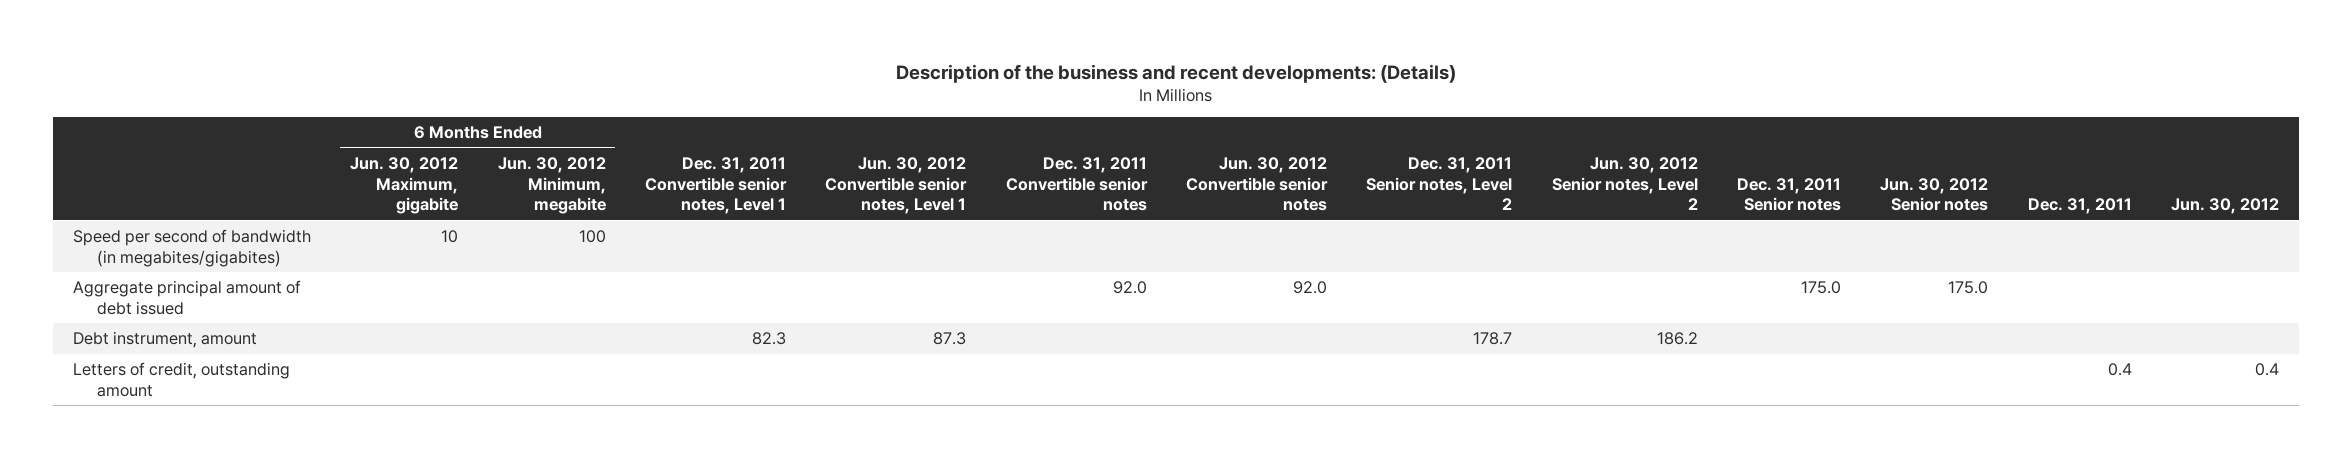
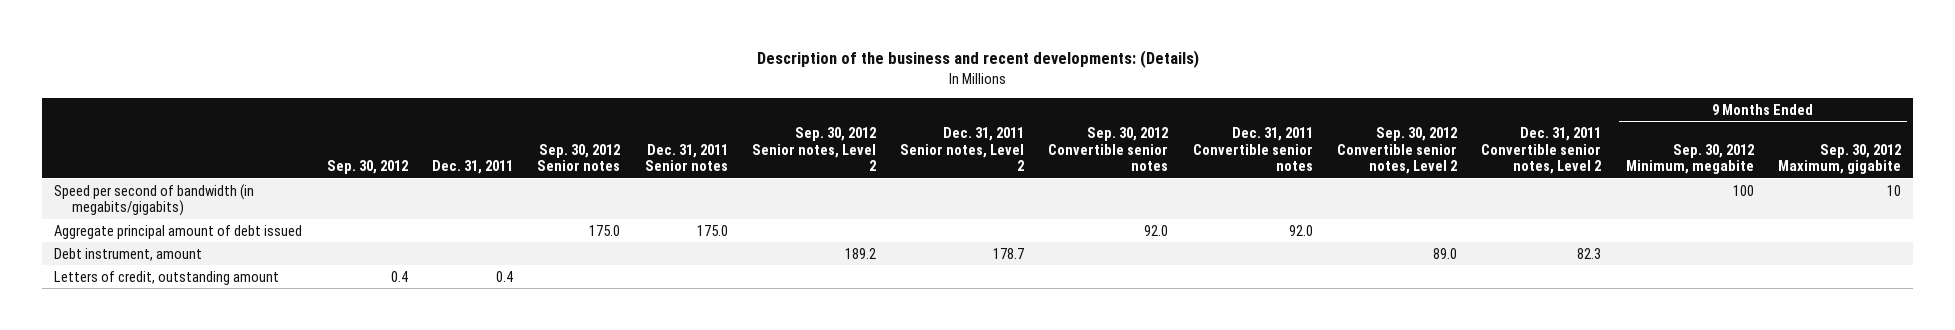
- | 6 Months Ended Jun. 30, 2012 Maximum, gigabite | 6 Months Ended Jun. 30, 2012 Minimum, megabite | Dec. 31, 2011 Convertible senior notes, Level 1 | Jun. 30, 2012 Convertible senior notes, Level 1 | Dec. 31, 2011 Convertible senior notes | Jun. 30, 2012 Convertible senior notes | Dec. 31, 2011 Senior notes, Level 2 | Jun. 30, 2012 Senior notes, Level 2 | Dec. 31, 2011 Senior notes | Jun. 30, 2012 Senior notes | Dec. 31, 2011 | Jun. 30, 2012
+ | Sep. 30, 2012 | Dec. 31, 2011 | Sep. 30, 2012 Senior notes | Dec. 31, 2011 Senior notes | Sep. 30, 2012 Senior notes, Level 2 | Dec. 31, 2011 Senior notes, Level 2 | Sep. 30, 2012 Convertible senior notes | Dec. 31, 2011 Convertible senior notes | Sep. 30, 2012 Convertible senior notes, Level 2 | Dec. 31, 2011 Convertible senior notes, Level 2 | 9 Months Ended Sep. 30, 2012 Minimum, megabite | 9 Months Ended Sep. 30, 2012 Maximum, gigabite
- Speed per second of bandwidth (in megabites/gigabites) | 10 | 100 | | | | | | | | | |
+ Speed per second of bandwidth (in megabits/gigabits) | | | | | | | | | | | 100 | 10

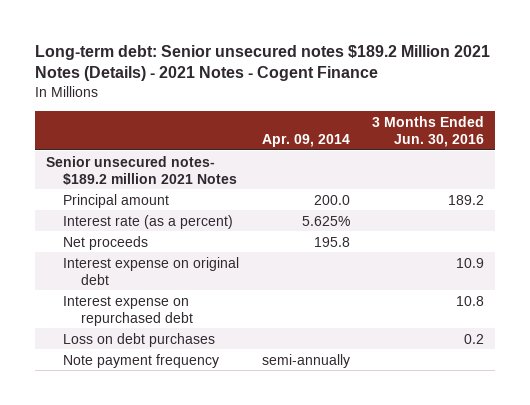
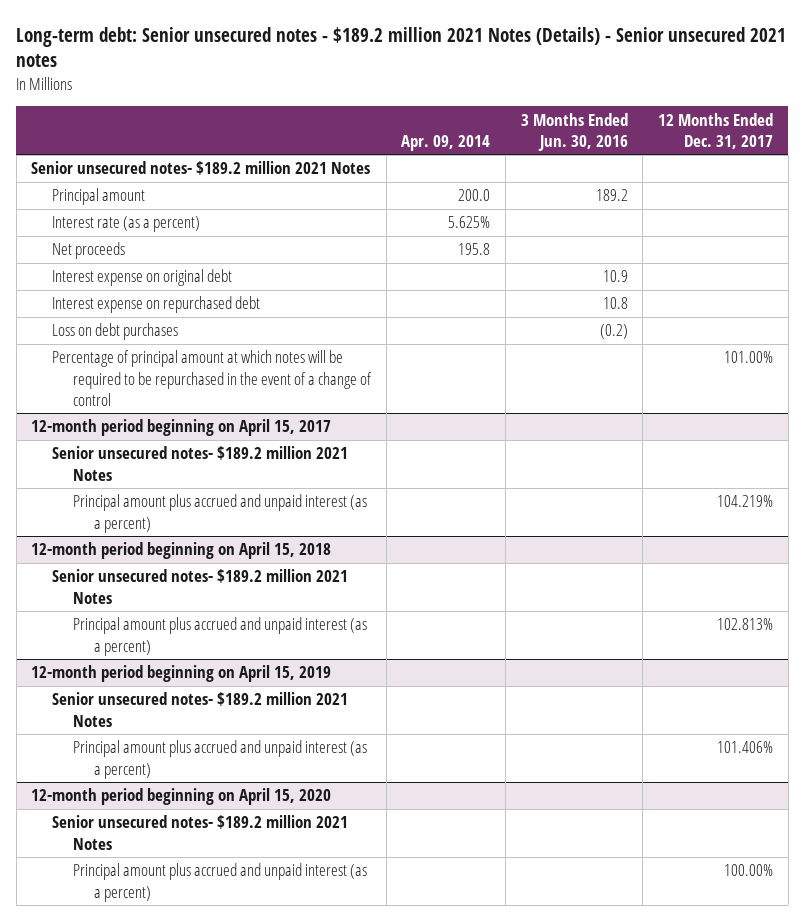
- Long-term debt: Senior unsecured notes $189.2 Million 2021 Notes (Details) - 2021 Notes - Cogent Finance
+ Long-term debt: Senior unsecured notes - $189.2 million 2021 Notes (Details) - Senior unsecured 2021 notes
- | Apr. 09, 2014 | 3 Months Ended Jun. 30, 2016
+ | Apr. 09, 2014 | 3 Months Ended Jun. 30, 2016 | 12 Months Ended Dec. 31, 2017
- Loss on debt purchases | | 0.2
- Note payment frequency | semi-annually |
+ Loss on debt purchases | | (0.2) |
+ Percentage of principal amount at which notes will be required to be repurchased in the event of a change of control | | | 101.00%
+ 12-month period beginning on April 15, 2017
+ Senior unsecured notes- $189.2 million 2021 Notes
+ Principal amount plus accrued and unpaid interest (as a percent) | | | 104.219%
+ 12-month period beginning on April 15, 2018
+ Senior unsecured notes- $189.2 million 2021 Notes
+ Principal amount plus accrued and unpaid interest (as a percent) | | | 102.813%
+ 12-month period beginning on April 15, 2019
+ Senior unsecured notes- $189.2 million 2021 Notes
+ Principal amount plus accrued and unpaid interest (as a percent) | | | 101.406%
+ 12-month period beginning on April 15, 2020
+ Senior unsecured notes- $189.2 million 2021 Notes
+ Principal amount plus accrued and unpaid interest (as a percent) | | | 100.00%

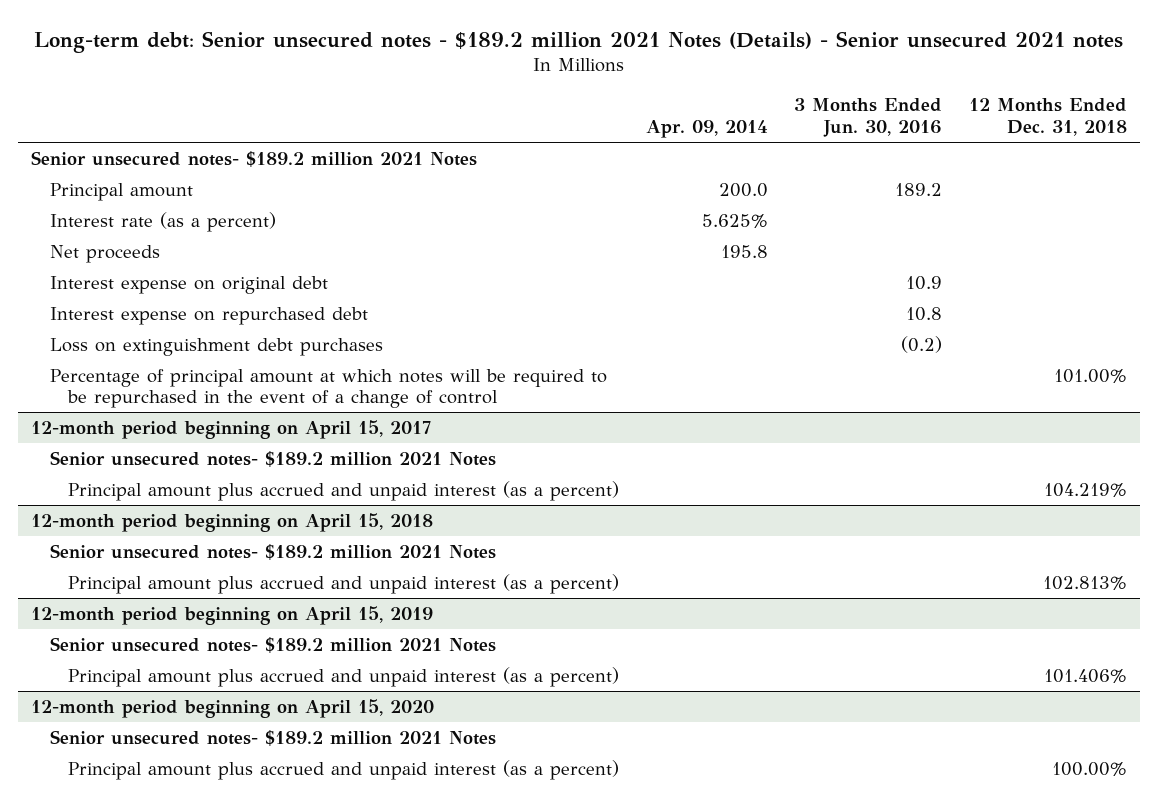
- | Apr. 09, 2014 | 3 Months Ended Jun. 30, 2016 | 12 Months Ended Dec. 31, 2017
+ | Apr. 09, 2014 | 3 Months Ended Jun. 30, 2016 | 12 Months Ended Dec. 31, 2018
- Loss on debt purchases | | (0.2) |
+ Loss on extinguishment debt purchases | | (0.2) |

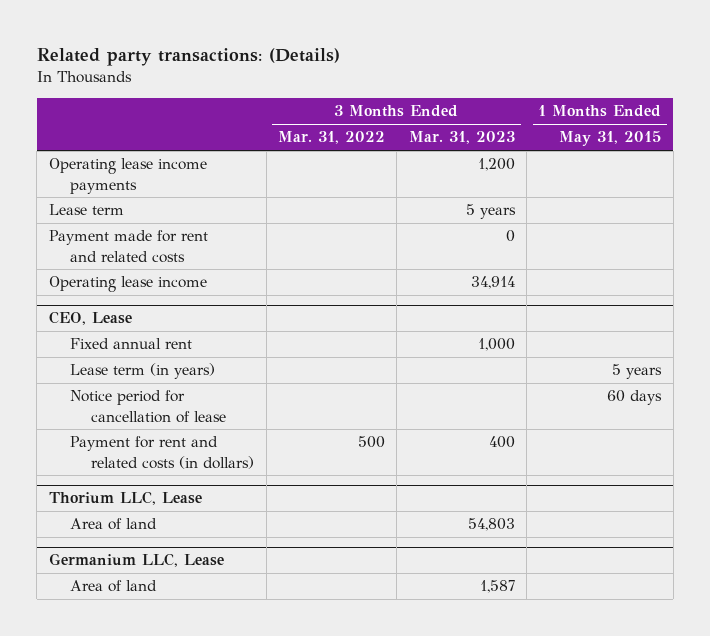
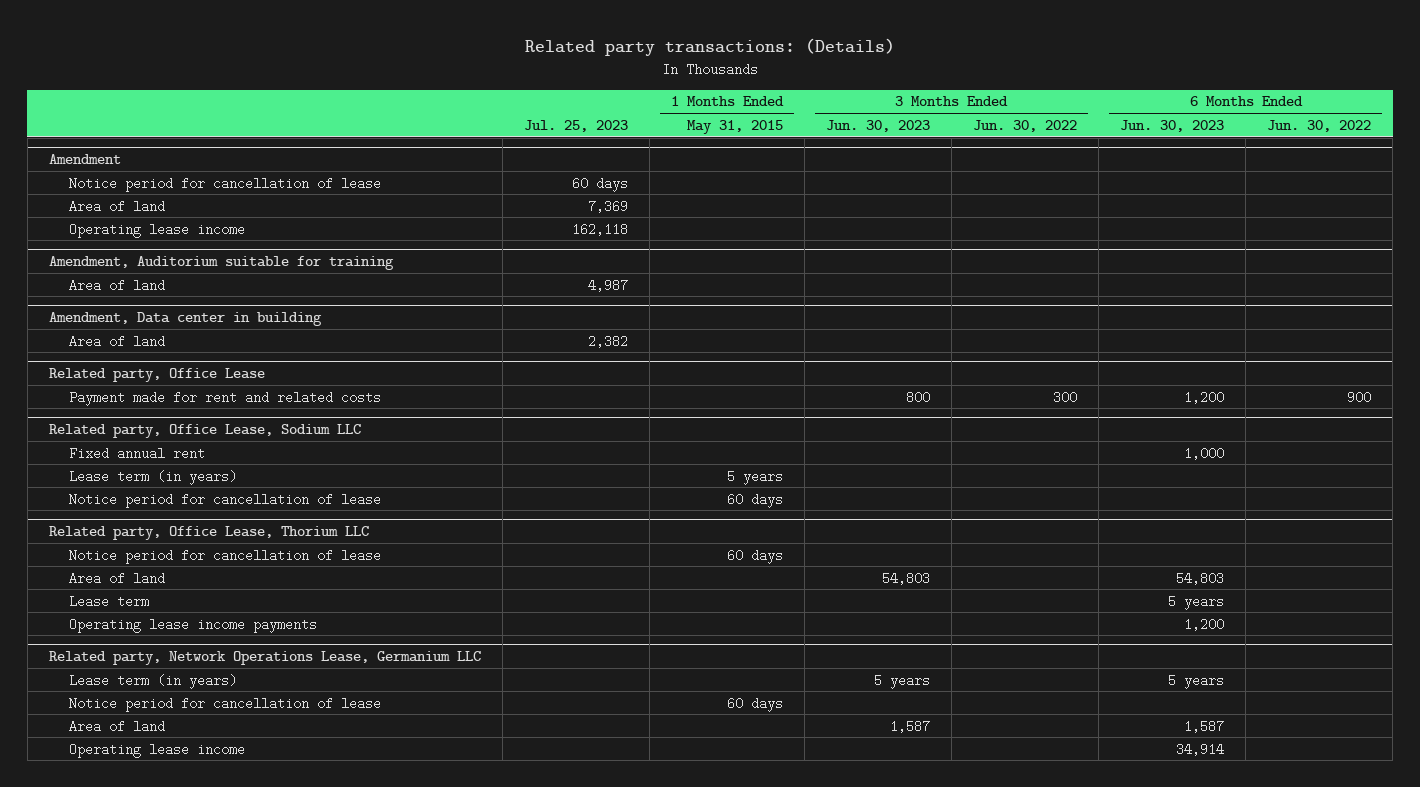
- | 3 Months Ended Mar. 31, 2022 | 3 Months Ended Mar. 31, 2023 | 1 Months Ended May 31, 2015
+ | Jul. 25, 2023 | 1 Months Ended May 31, 2015 | 3 Months Ended Jun. 30, 2023 | 3 Months Ended Jun. 30, 2022 | 6 Months Ended Jun. 30, 2023 | 6 Months Ended Jun. 30, 2022
- Operating lease income payments | | 1,200 |
- Lease term | | 5 years |
- Payment made for rent and related costs | | 0 |
- Operating lease income | | 34,914 |
- CEO, Lease
+ Amendment
+ Notice period for cancellation of lease | 60 days | | | | |
+ Area of land | 7,369 | | | | |
+ Operating lease income | 162,118 | | | | |
+ Amendment, Auditorium suitable for training
+ Area of land | 4,987 | | | | |
+ Amendment, Data center in building
+ Area of land | 2,382 | | | | |
+ Related party, Office Lease
+ Payment made for rent and related costs | | | 800 | 300 | 1,200 | 900
+ Related party, Office Lease, Sodium LLC
- Payment for rent and related costs (in dollars) | 500 | 400 |
- Thorium LLC, Lease
+ Related party, Office Lease, Thorium LLC
+ Notice period for cancellation of lease | | 60 days | | | |
- Germanium LLC, Lease
+ Lease term | | | | | 5 years |
+ Operating lease income payments | | | | | 1,200 |
+ Related party, Network Operations Lease, Germanium LLC
+ Lease term (in years) | | | 5 years | | 5 years |
+ Notice period for cancellation of lease | | 60 days | | | |
+ Operating lease income | | | | | 34,914 |

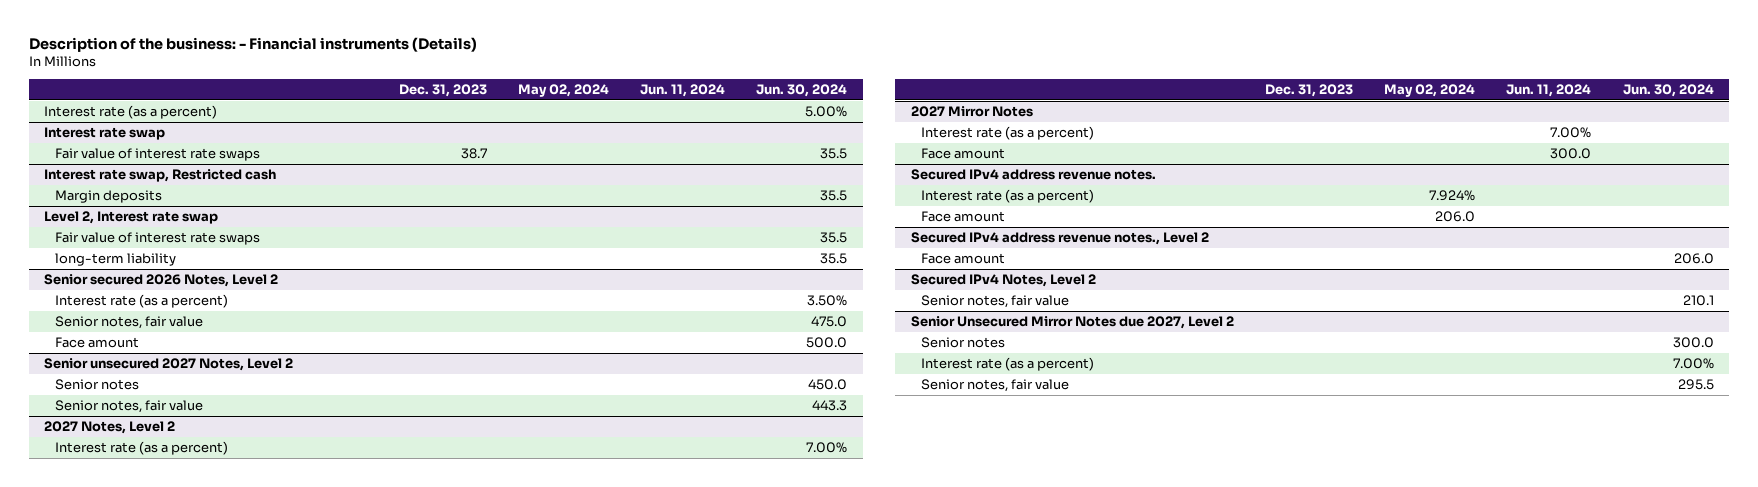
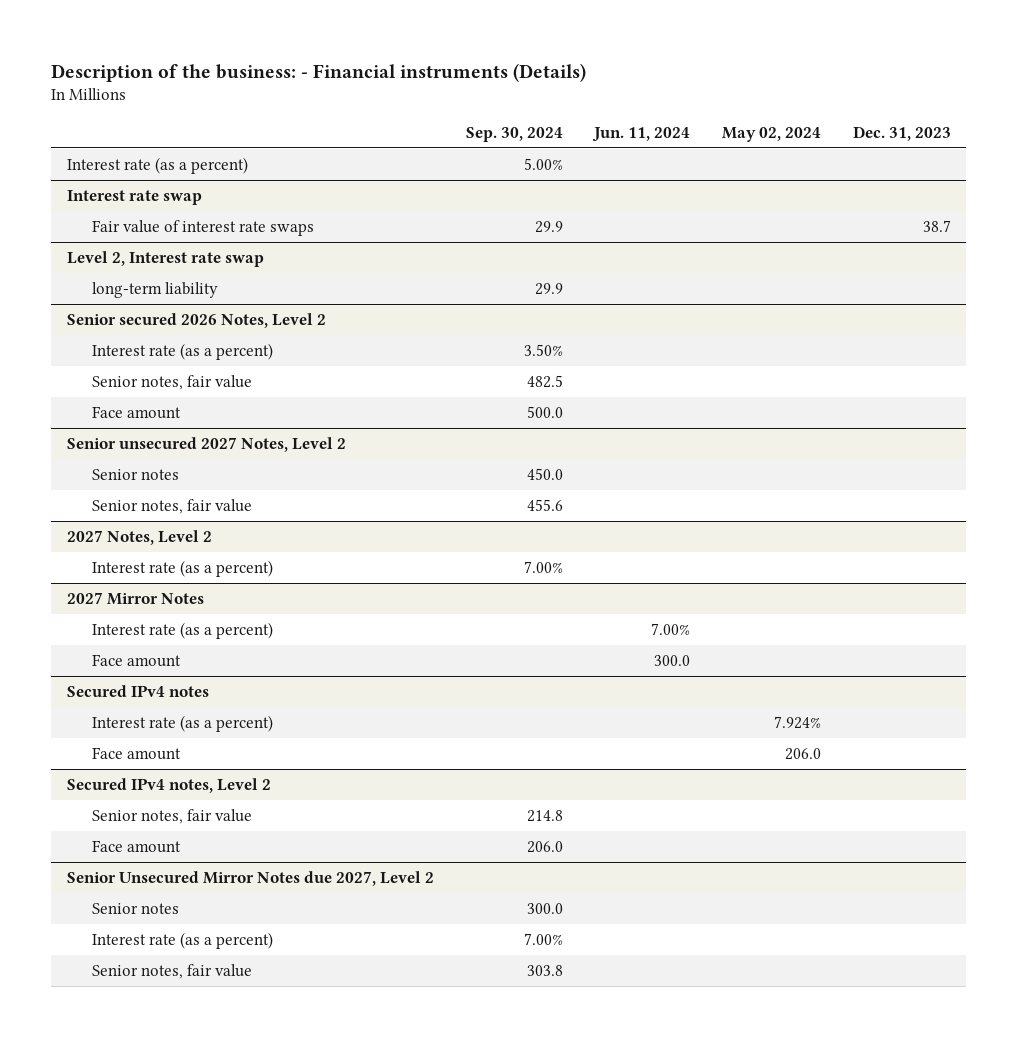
- | Dec. 31, 2023 | May 02, 2024 | Jun. 11, 2024 | Jun. 30, 2024
+ | Sep. 30, 2024 | Jun. 11, 2024 | May 02, 2024 | Dec. 31, 2023
- Interest rate swap, Restricted cash
- Margin deposits | | | | 35.5
@ Level 2, Interest rate swap
- Fair value of interest rate swaps | | | | 35.5
- Secured IPv4 address revenue notes.
+ Secured IPv4 notes
- Secured IPv4 address revenue notes., Level 2
- Face amount | | | | 206.0
- Secured IPv4 Notes, Level 2
+ Secured IPv4 notes, Level 2
+ Face amount | 206.0 | | |

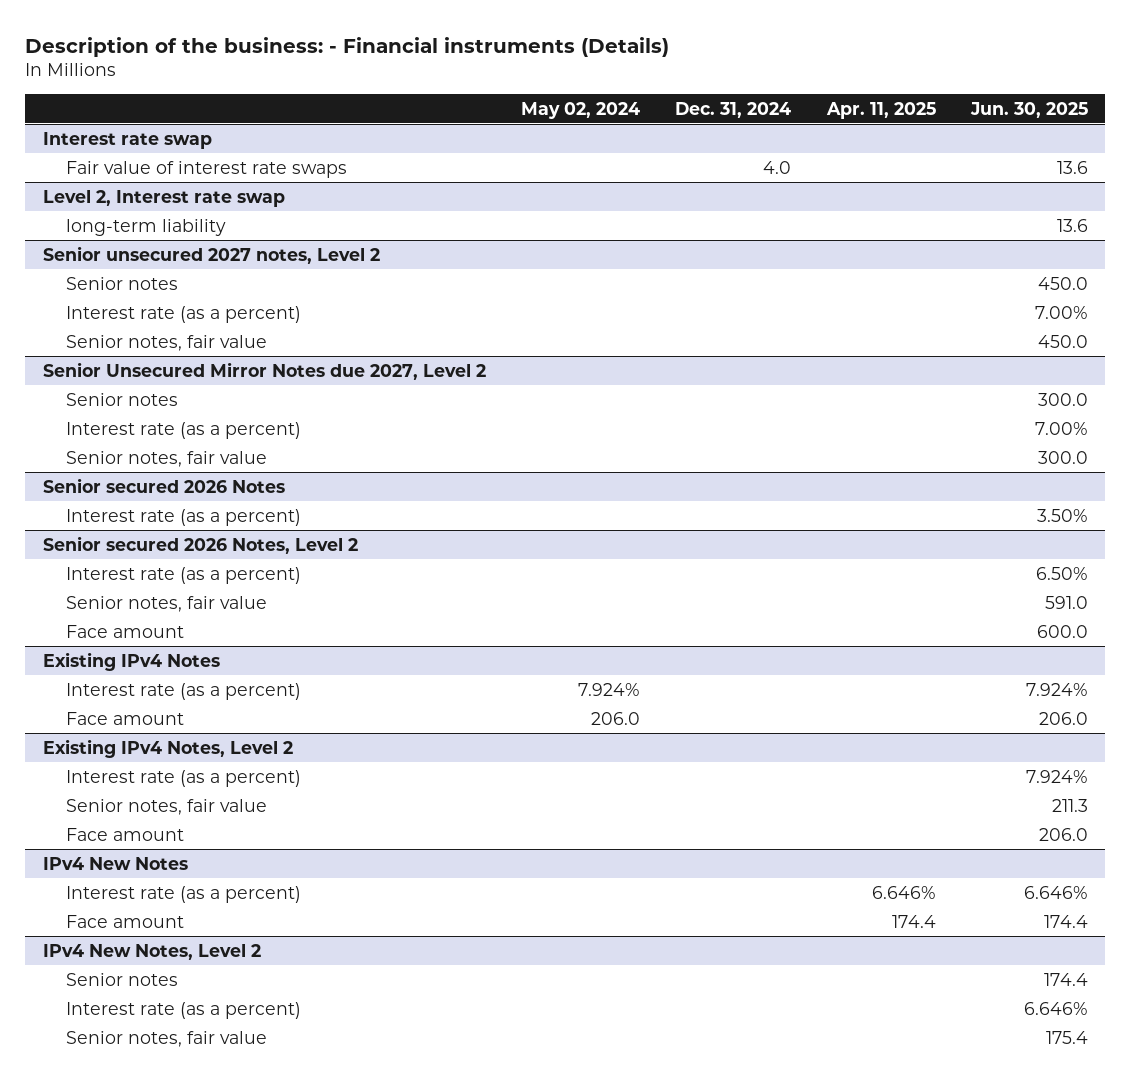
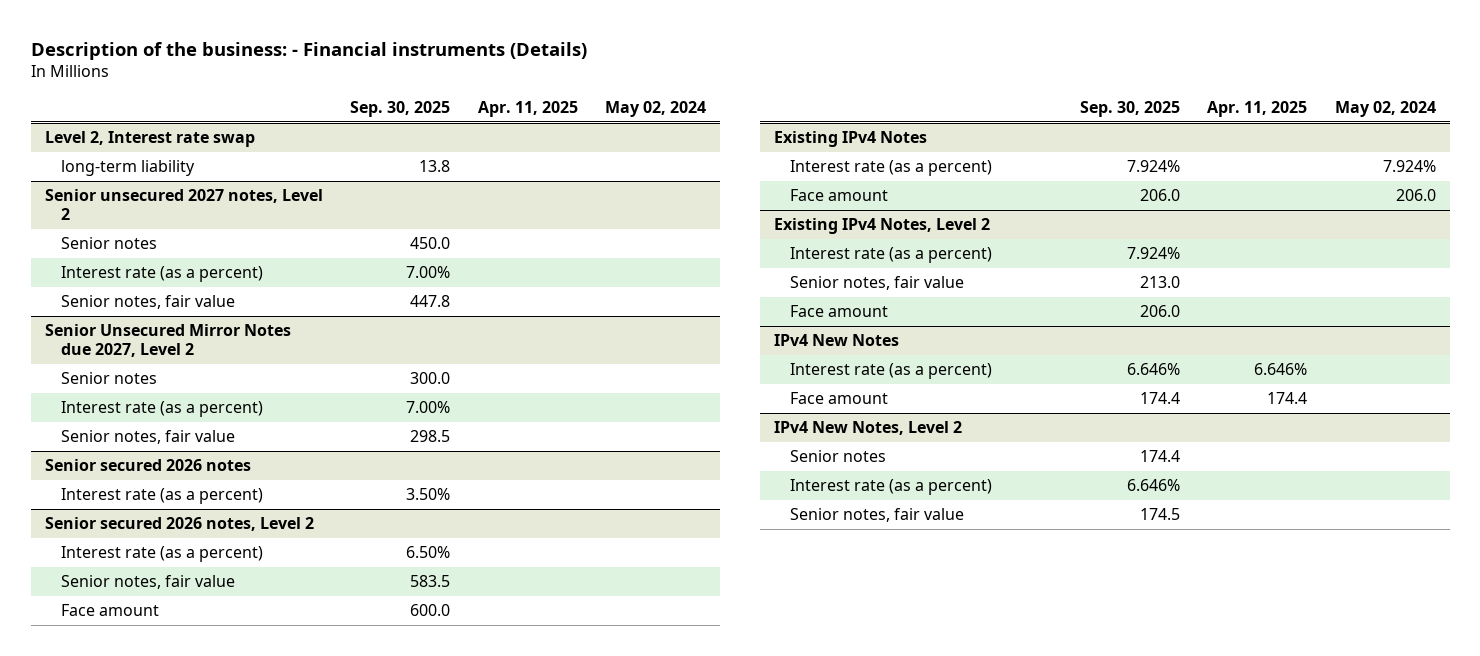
- | May 02, 2024 | Dec. 31, 2024 | Apr. 11, 2025 | Jun. 30, 2025
+ | Sep. 30, 2025 | Apr. 11, 2025 | May 02, 2024
- Interest rate swap
- Fair value of interest rate swaps | | 4.0 | | 13.6
- Senior secured 2026 Notes
+ Senior secured 2026 notes
- Senior secured 2026 Notes, Level 2
+ Senior secured 2026 notes, Level 2

